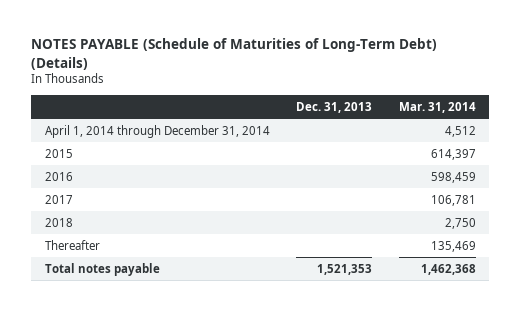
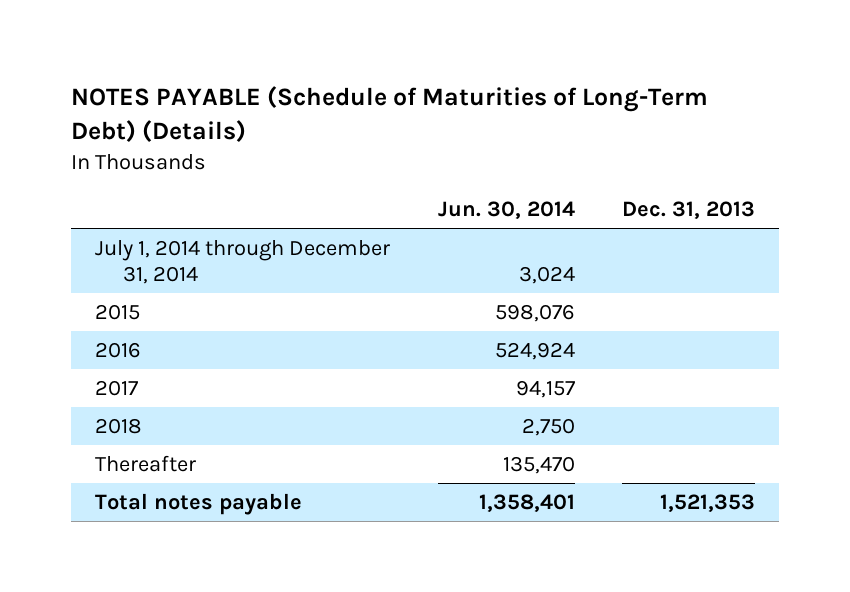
- | Dec. 31, 2013 | Mar. 31, 2014
+ | Jun. 30, 2014 | Dec. 31, 2013
- April 1, 2014 through December 31, 2014 | | 4,512
+ July 1, 2014 through December 31, 2014 | 3,024 |

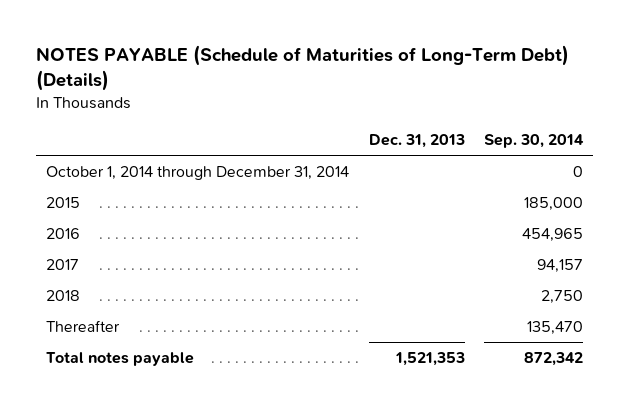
- | Jun. 30, 2014 | Dec. 31, 2013
+ | Dec. 31, 2013 | Sep. 30, 2014
- July 1, 2014 through December 31, 2014 | 3,024 |
+ October 1, 2014 through December 31, 2014 | | 0

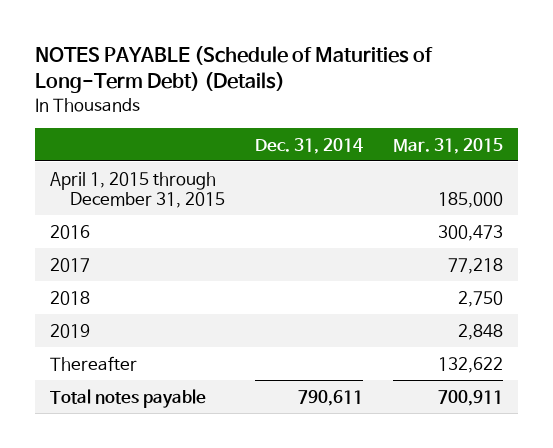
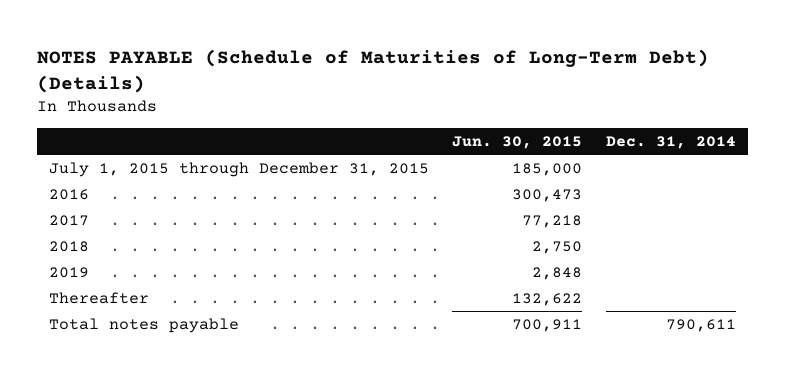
- | Dec. 31, 2014 | Mar. 31, 2015
+ | Jun. 30, 2015 | Dec. 31, 2014
- April 1, 2015 through December 31, 2015 | | 185,000
+ July 1, 2015 through December 31, 2015 | 185,000 |

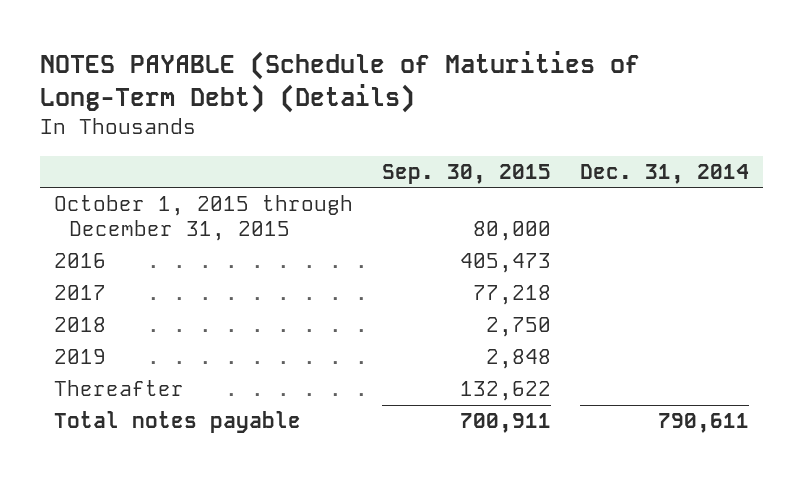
- | Jun. 30, 2015 | Dec. 31, 2014
+ | Sep. 30, 2015 | Dec. 31, 2014
- July 1, 2015 through December 31, 2015 | 185,000 |
+ October 1, 2015 through December 31, 2015 | 80,000 |

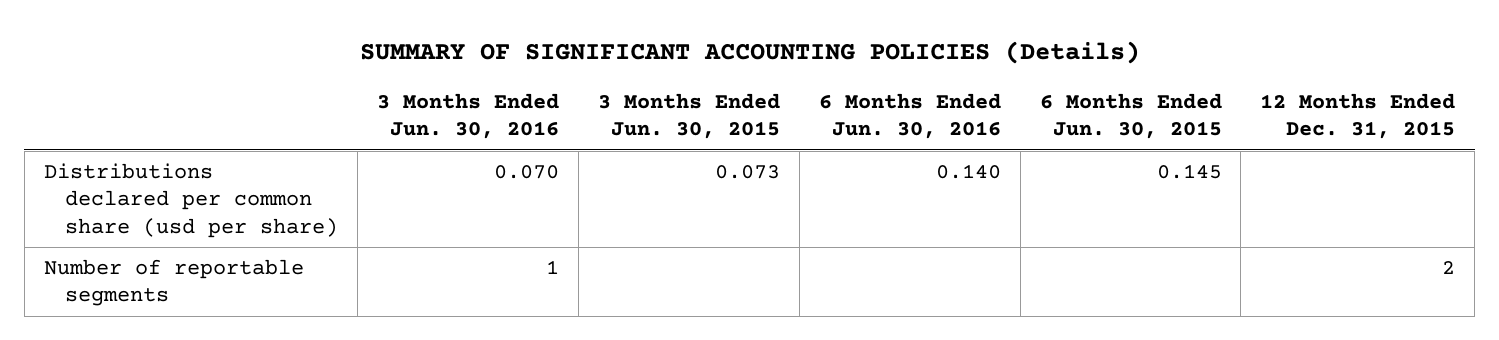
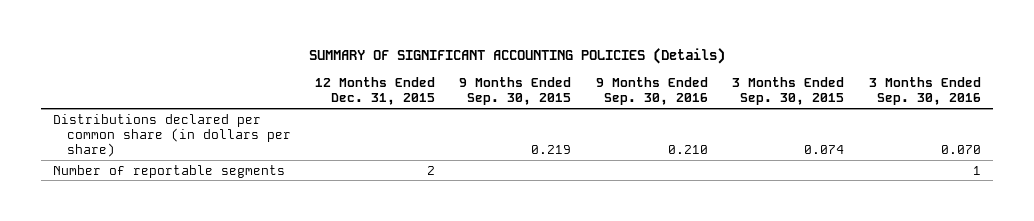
- | 3 Months Ended Jun. 30, 2016 | 3 Months Ended Jun. 30, 2015 | 6 Months Ended Jun. 30, 2016 | 6 Months Ended Jun. 30, 2015 | 12 Months Ended Dec. 31, 2015
+ | 12 Months Ended Dec. 31, 2015 | 9 Months Ended Sep. 30, 2015 | 9 Months Ended Sep. 30, 2016 | 3 Months Ended Sep. 30, 2015 | 3 Months Ended Sep. 30, 2016
- Distributions declared per common share (usd per share) | 0.070 | 0.073 | 0.140 | 0.145 |
+ Distributions declared per common share (in dollars per share) | | 0.219 | 0.210 | 0.074 | 0.070

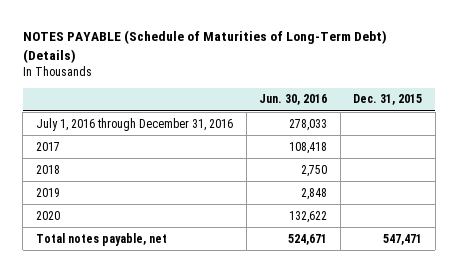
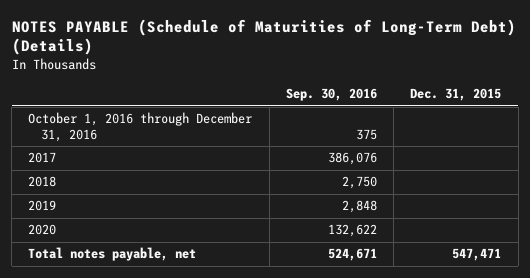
- | Jun. 30, 2016 | Dec. 31, 2015
+ | Sep. 30, 2016 | Dec. 31, 2015
- July 1, 2016 through December 31, 2016 | 278,033 |
+ October 1, 2016 through December 31, 2016 | 375 |

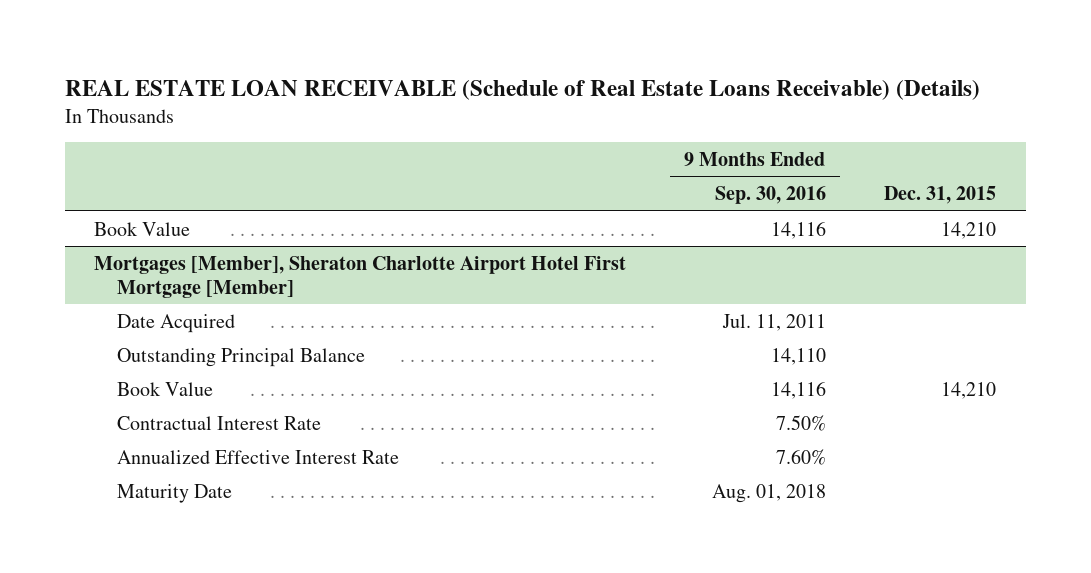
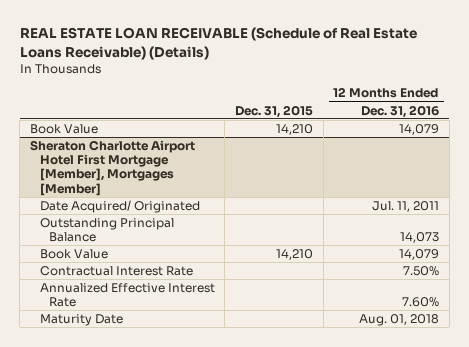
- | 9 Months Ended Sep. 30, 2016 | Dec. 31, 2015
+ | Dec. 31, 2015 | 12 Months Ended Dec. 31, 2016
- Mortgages [Member], Sheraton Charlotte Airport Hotel First Mortgage [Member]
- Date Acquired | Jul. 11, 2011 |
+ Sheraton Charlotte Airport Hotel First Mortgage [Member], Mortgages [Member]
+ Date Acquired/ Originated | | Jul. 11, 2011

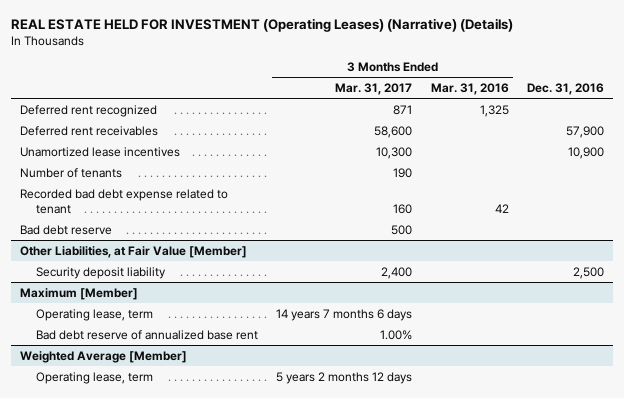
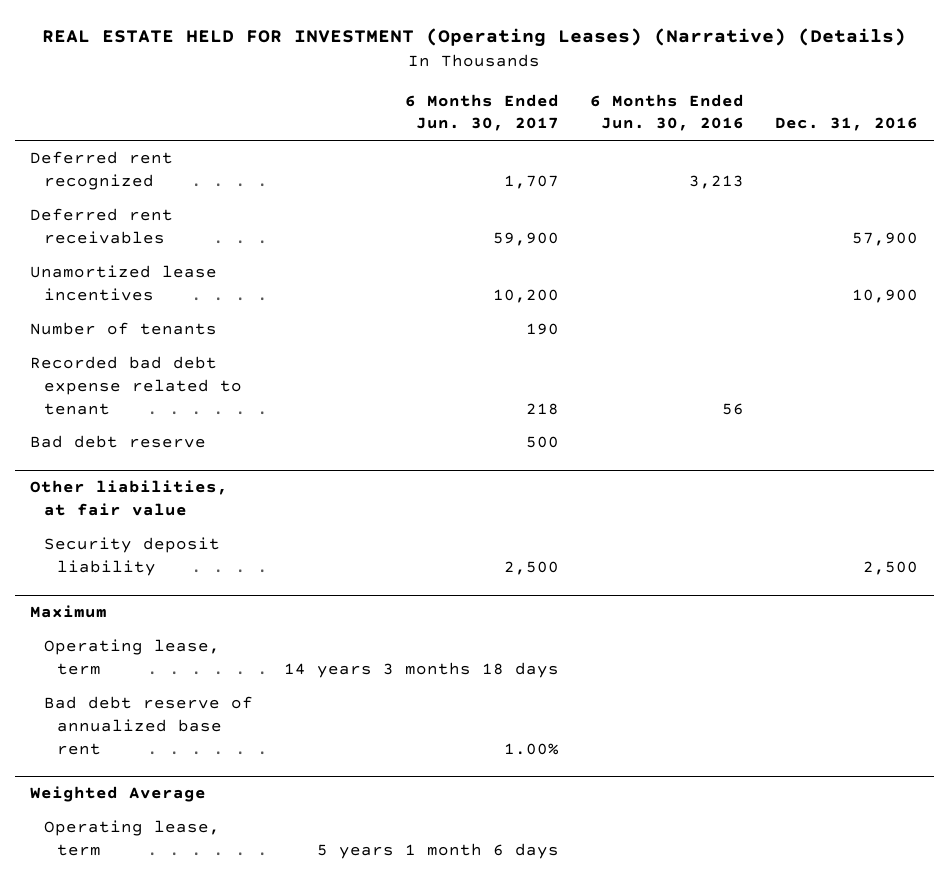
- | 3 Months Ended Mar. 31, 2017 | 3 Months Ended Mar. 31, 2016 | Dec. 31, 2016
+ | 6 Months Ended Jun. 30, 2017 | 6 Months Ended Jun. 30, 2016 | Dec. 31, 2016
- Other Liabilities, at Fair Value [Member]
+ Other liabilities, at fair value
- Maximum [Member]
+ Maximum
- Weighted Average [Member]
+ Weighted Average

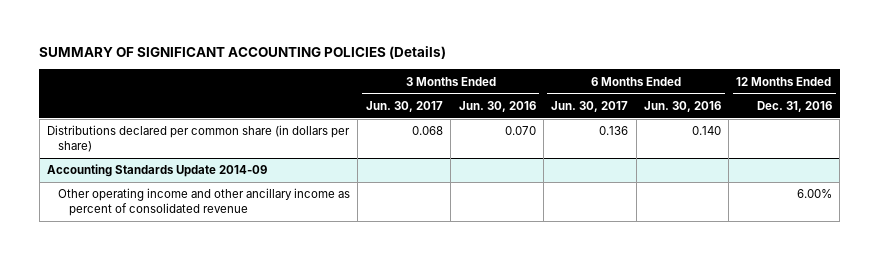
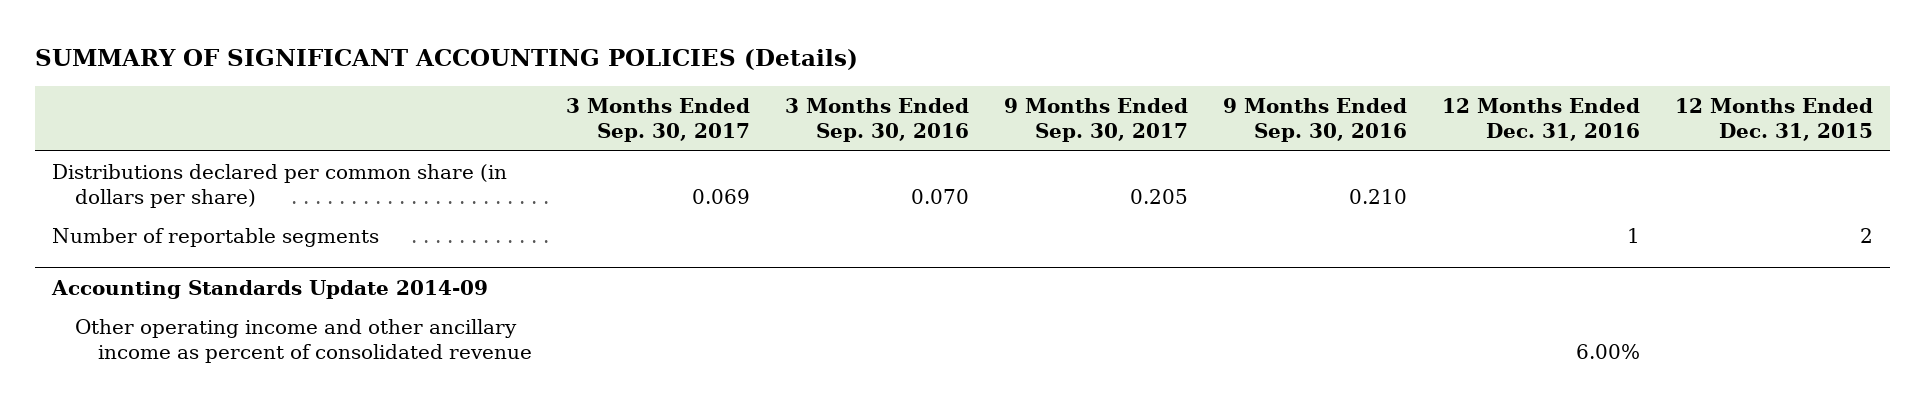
- | 3 Months Ended Jun. 30, 2017 | 3 Months Ended Jun. 30, 2016 | 6 Months Ended Jun. 30, 2017 | 6 Months Ended Jun. 30, 2016 | 12 Months Ended Dec. 31, 2016
+ | 3 Months Ended Sep. 30, 2017 | 3 Months Ended Sep. 30, 2016 | 9 Months Ended Sep. 30, 2017 | 9 Months Ended Sep. 30, 2016 | 12 Months Ended Dec. 31, 2016 | 12 Months Ended Dec. 31, 2015
+ Number of reportable segments | | | | | 1 | 2

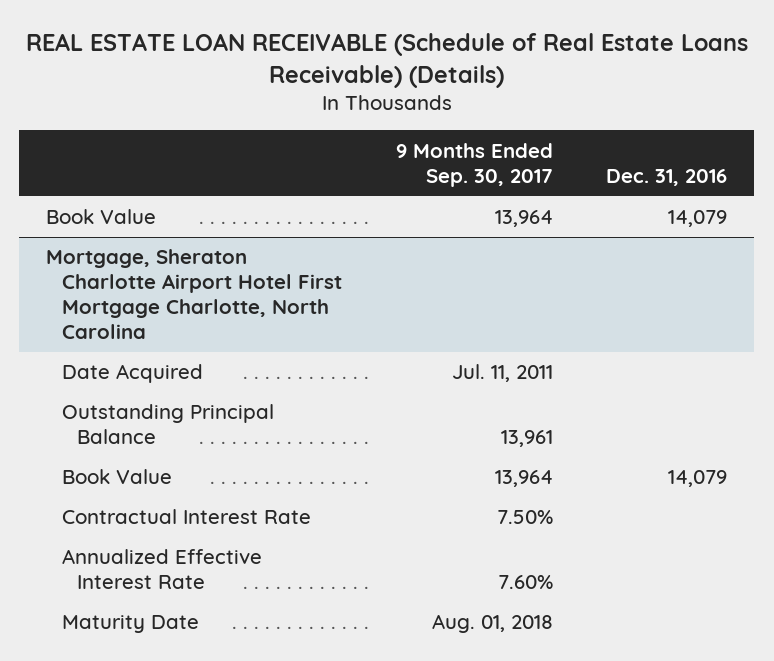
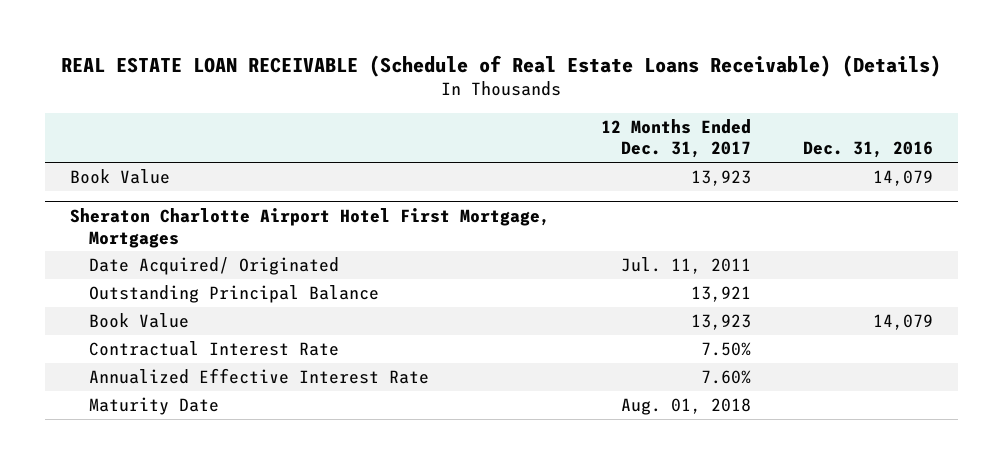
- | 9 Months Ended Sep. 30, 2017 | Dec. 31, 2016
+ | 12 Months Ended Dec. 31, 2017 | Dec. 31, 2016
- Mortgage, Sheraton Charlotte Airport Hotel First Mortgage Charlotte, North Carolina
- Date Acquired | Jul. 11, 2011 |
+ Sheraton Charlotte Airport Hotel First Mortgage, Mortgages
+ Date Acquired/ Originated | Jul. 11, 2011 |

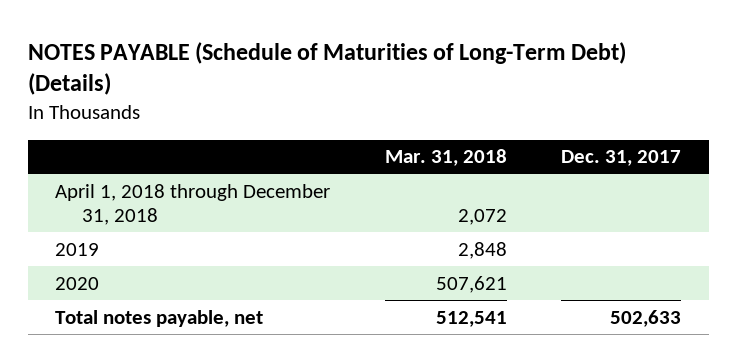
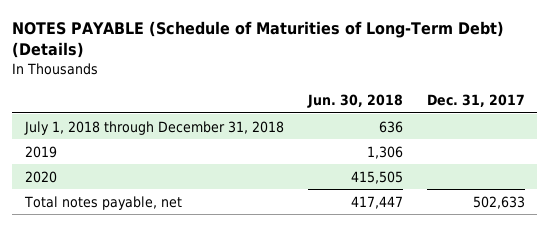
- | Mar. 31, 2018 | Dec. 31, 2017
+ | Jun. 30, 2018 | Dec. 31, 2017
- April 1, 2018 through December 31, 2018 | 2,072 |
+ July 1, 2018 through December 31, 2018 | 636 |

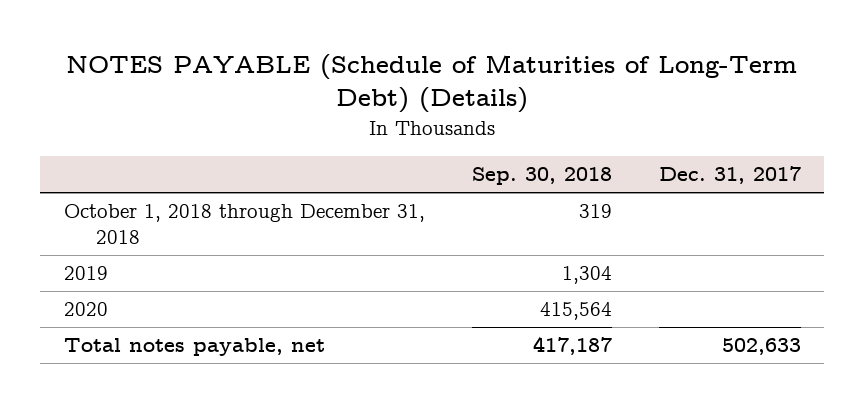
- | Jun. 30, 2018 | Dec. 31, 2017
+ | Sep. 30, 2018 | Dec. 31, 2017
- July 1, 2018 through December 31, 2018 | 636 |
+ October 1, 2018 through December 31, 2018 | 319 |

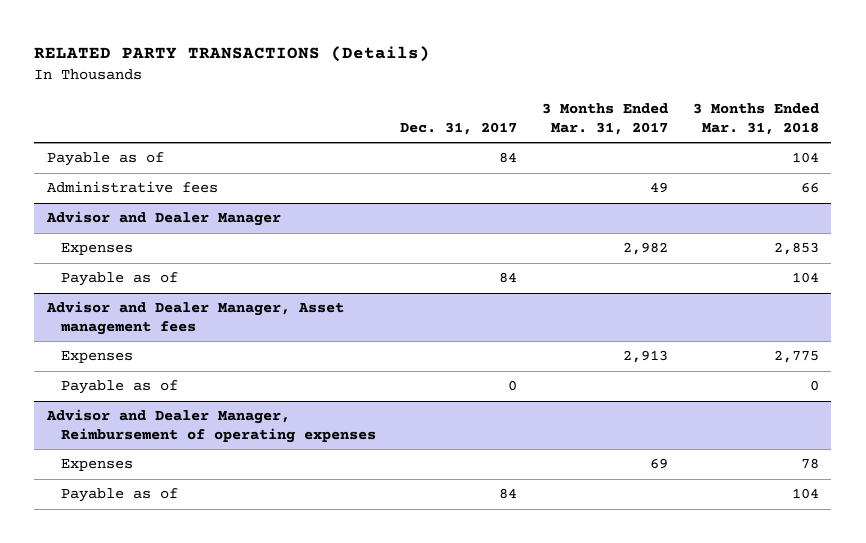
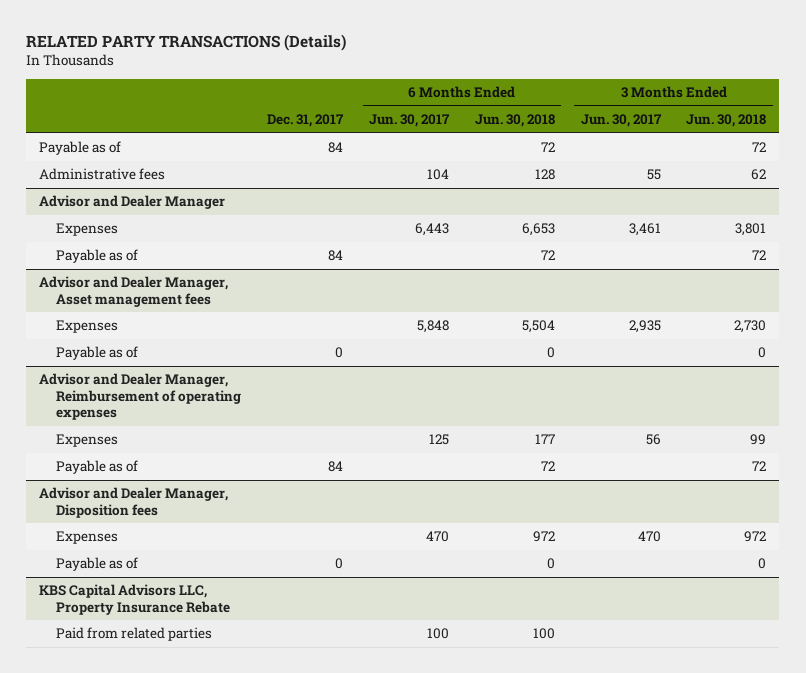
- | Dec. 31, 2017 | 3 Months Ended Mar. 31, 2017 | 3 Months Ended Mar. 31, 2018
+ | Dec. 31, 2017 | 6 Months Ended Jun. 30, 2017 | 6 Months Ended Jun. 30, 2018 | 3 Months Ended Jun. 30, 2017 | 3 Months Ended Jun. 30, 2018
+ Advisor and Dealer Manager, Disposition fees
+ Expenses | | 470 | 972 | 470 | 972
+ Payable as of | 0 | | 0 | | 0
+ KBS Capital Advisors LLC, Property Insurance Rebate
+ Paid from related parties | | 100 | 100 | |

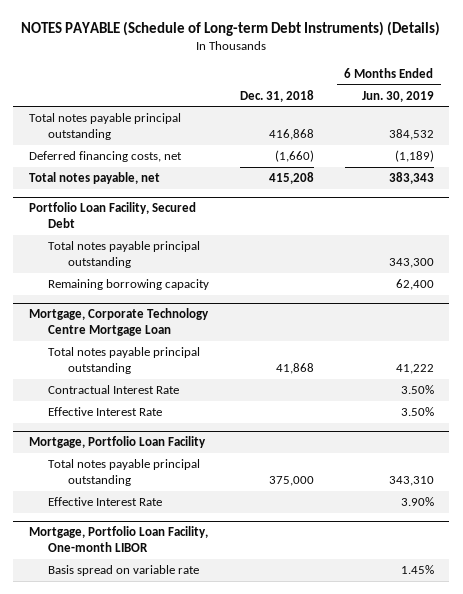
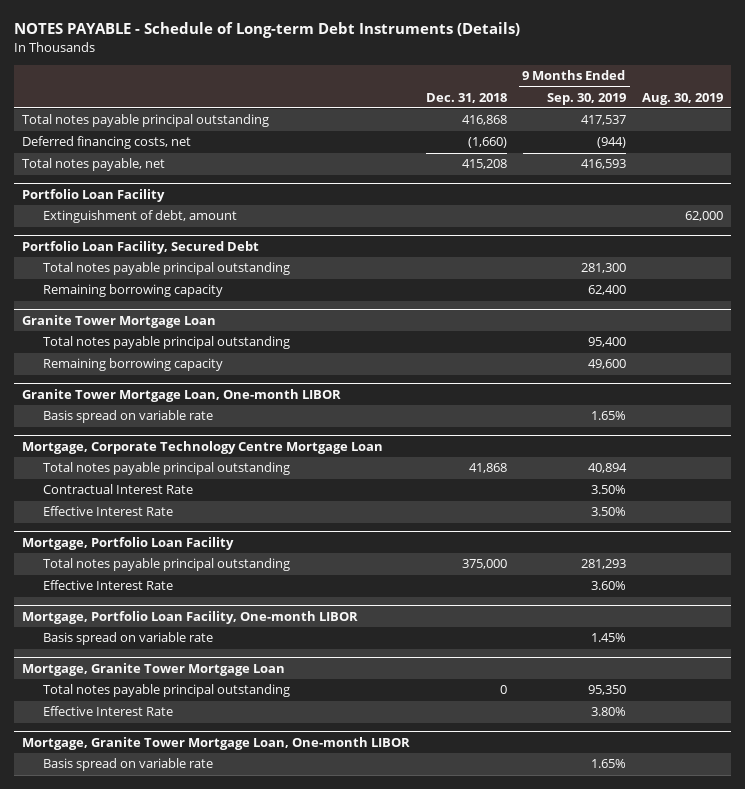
- NOTES PAYABLE (Schedule of Long-term Debt Instruments) (Details)
+ NOTES PAYABLE - Schedule of Long-term Debt Instruments (Details)
- | Dec. 31, 2018 | 6 Months Ended Jun. 30, 2019
+ | Dec. 31, 2018 | 9 Months Ended Sep. 30, 2019 | Aug. 30, 2019
+ Portfolio Loan Facility
+ Extinguishment of debt, amount | | | 62,000
+ Granite Tower Mortgage Loan
+ Total notes payable principal outstanding | | 95,400 |
+ Remaining borrowing capacity | | 49,600 |
+ Granite Tower Mortgage Loan, One-month LIBOR
+ Basis spread on variable rate | | 1.65% |
+ Mortgage, Granite Tower Mortgage Loan
+ Total notes payable principal outstanding | 0 | 95,350 |
+ Effective Interest Rate | | 3.80% |
+ Mortgage, Granite Tower Mortgage Loan, One-month LIBOR
+ Basis spread on variable rate | | 1.65% |

